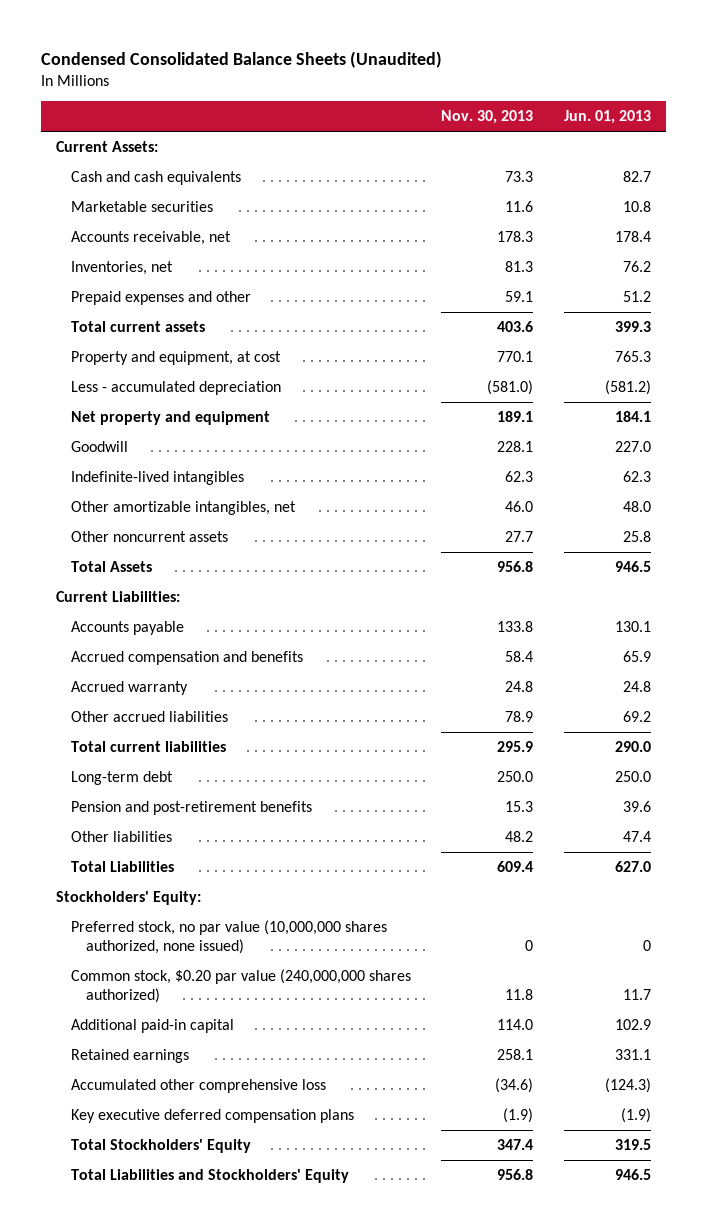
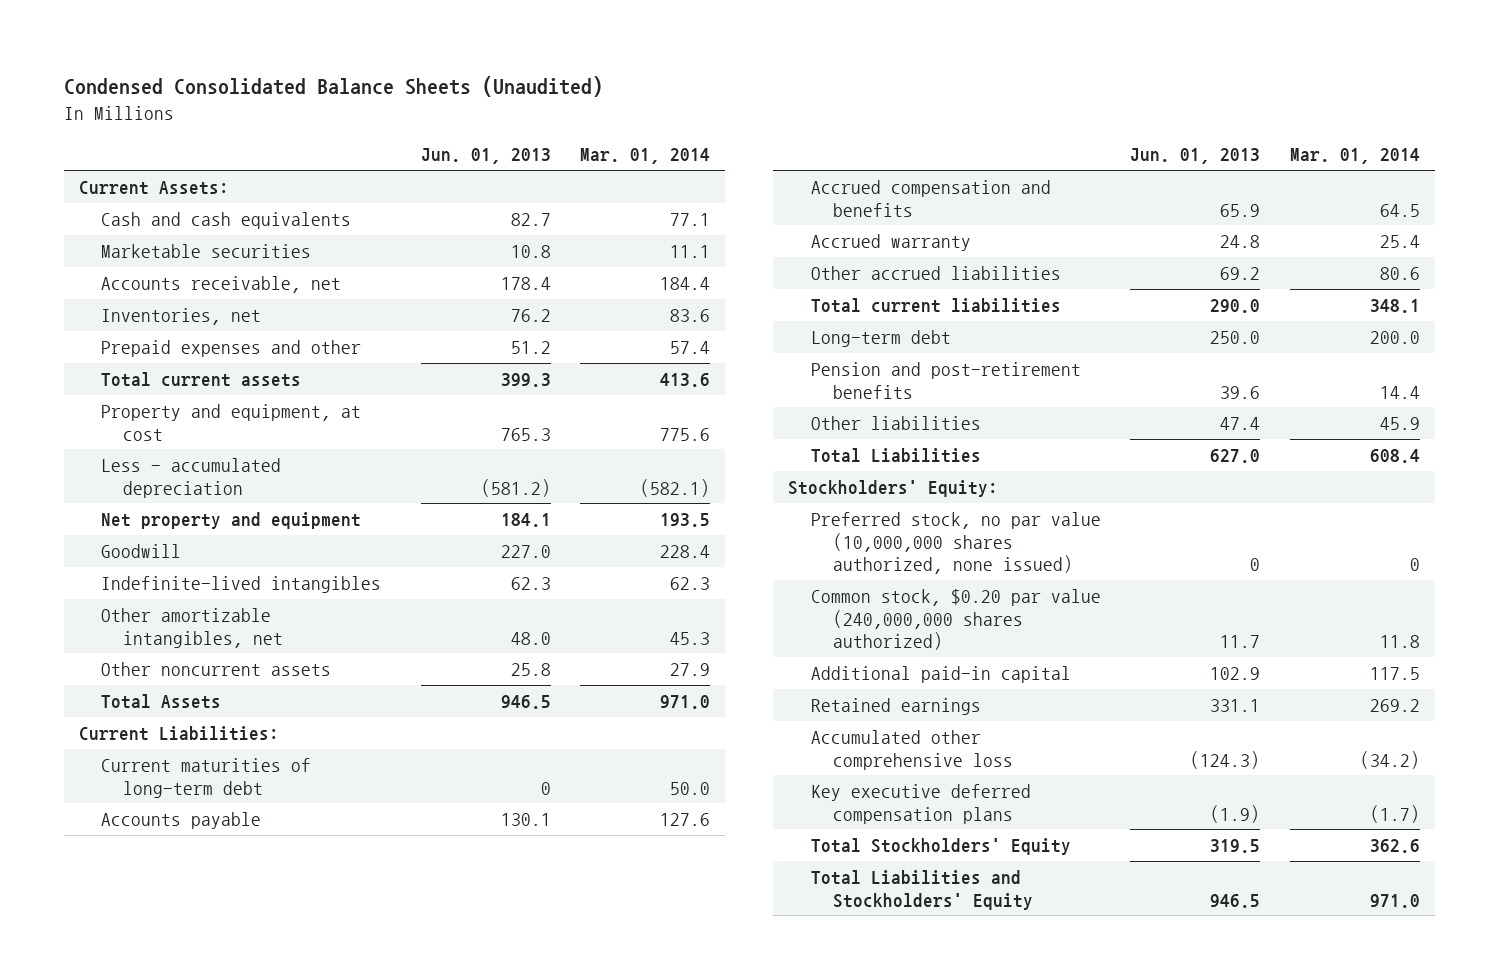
- | Nov. 30, 2013 | Jun. 01, 2013
+ | Jun. 01, 2013 | Mar. 01, 2014
+ Current maturities of long-term debt | 0 | 50.0

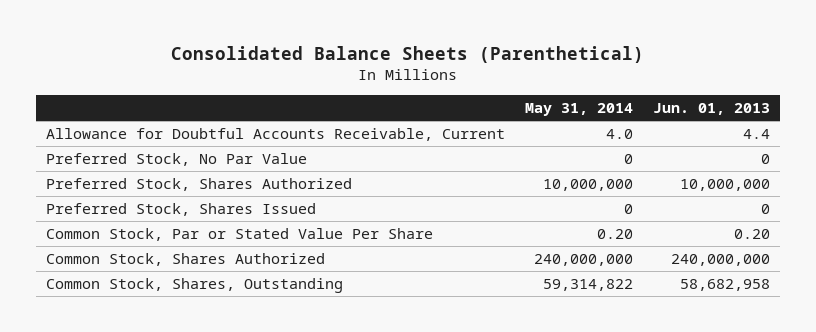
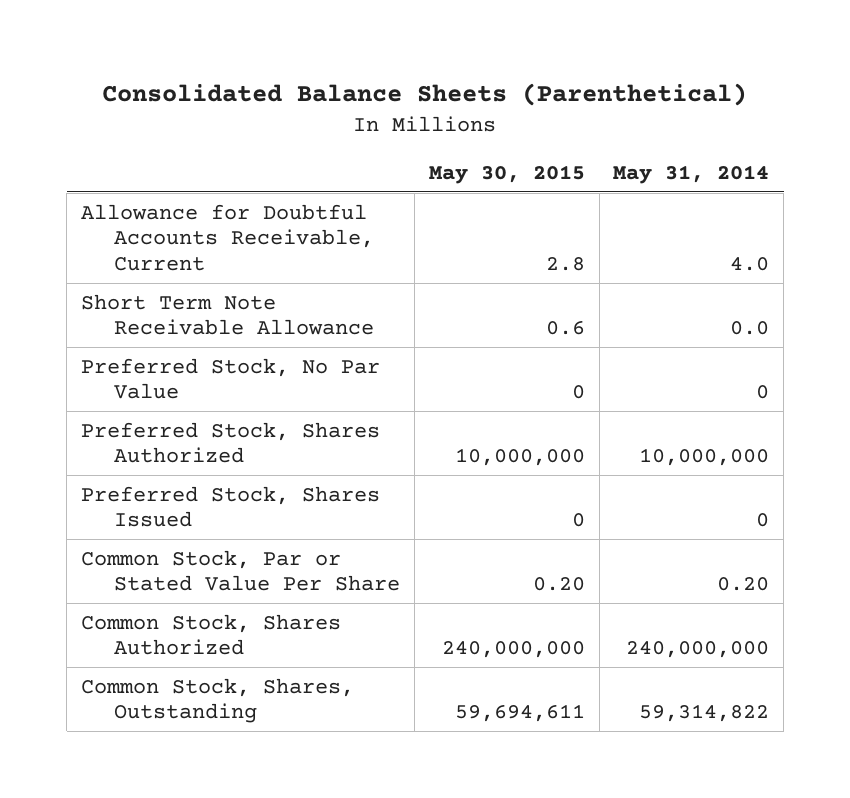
- | May 31, 2014 | Jun. 01, 2013
+ | May 30, 2015 | May 31, 2014
+ Short Term Note Receivable Allowance | 0.6 | 0.0

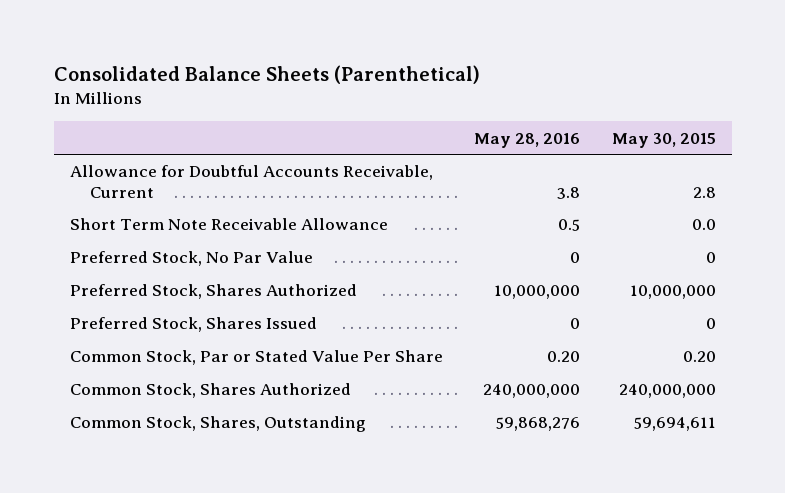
- | May 30, 2015 | May 31, 2014
+ | May 28, 2016 | May 30, 2015
- Short Term Note Receivable Allowance | 0.6 | 0.0
+ Short Term Note Receivable Allowance | 0.5 | 0.0

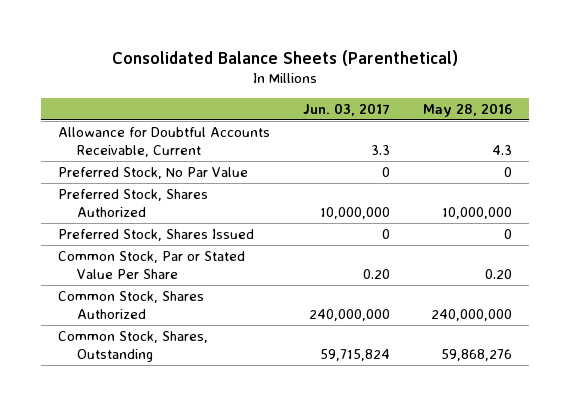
- | May 28, 2016 | May 30, 2015
+ | Jun. 03, 2017 | May 28, 2016
- Allowance for Doubtful Accounts Receivable, Current | 3.8 | 2.8
- Short Term Note Receivable Allowance | 0.5 | 0.0
+ Allowance for Doubtful Accounts Receivable, Current | 3.3 | 4.3

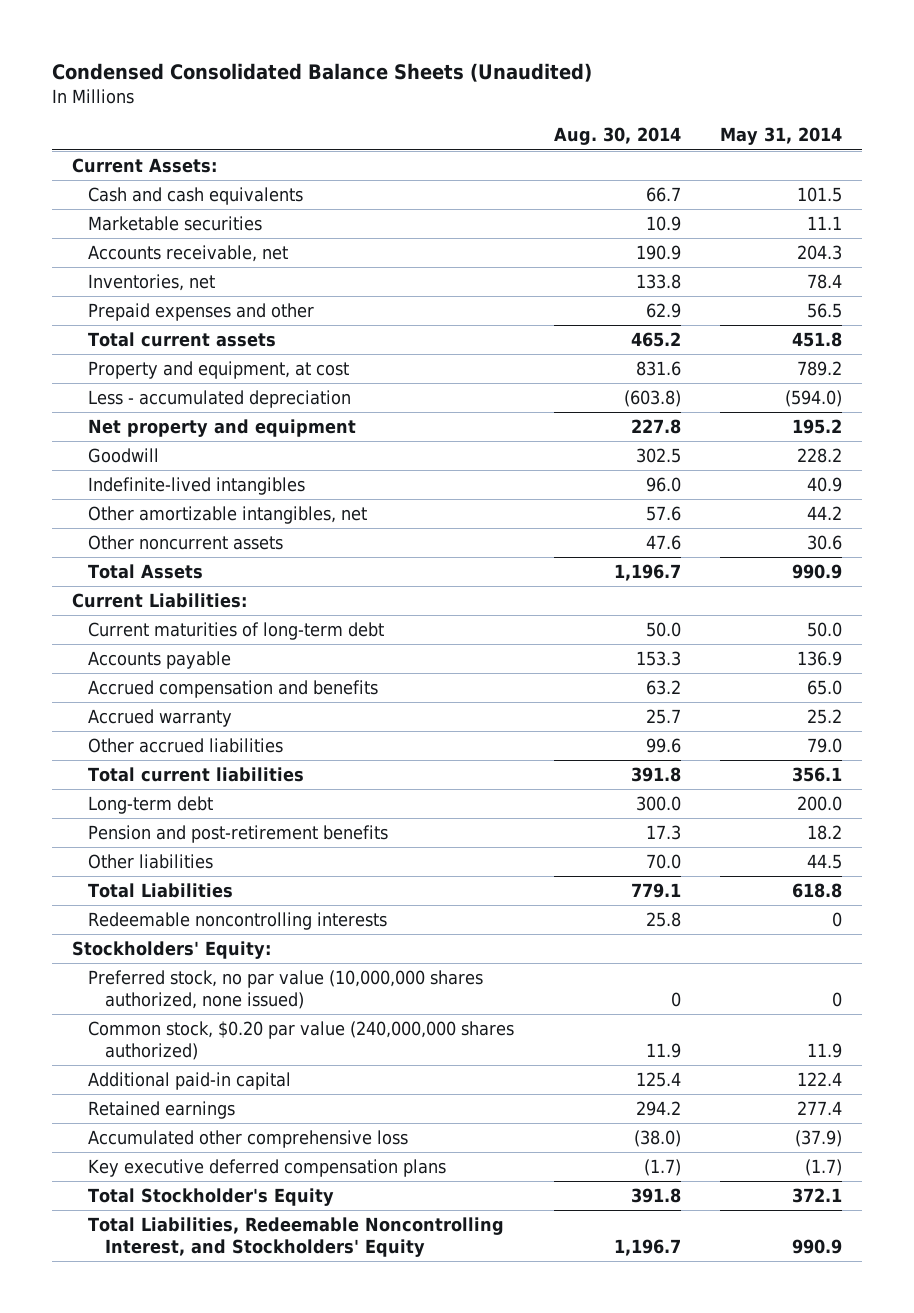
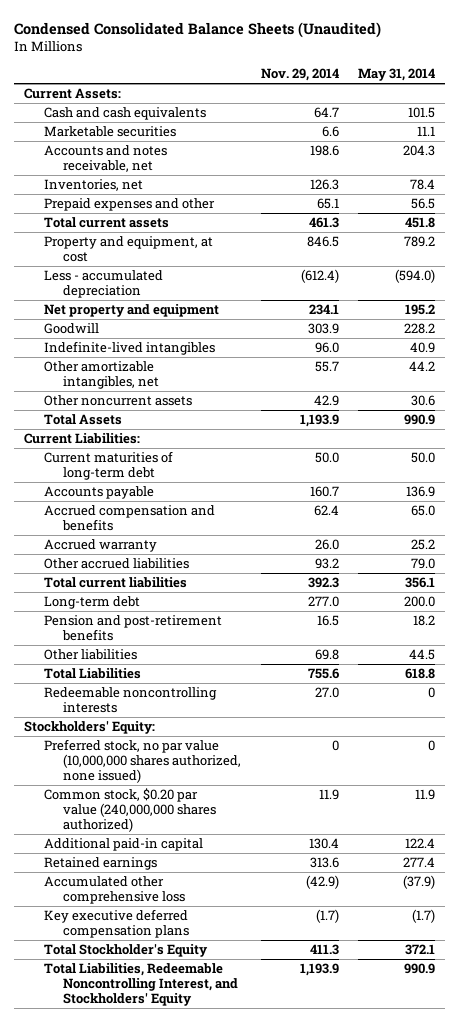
- | Aug. 30, 2014 | May 31, 2014
+ | Nov. 29, 2014 | May 31, 2014
- Accounts receivable, net | 190.9 | 204.3
+ Accounts and notes receivable, net | 198.6 | 204.3

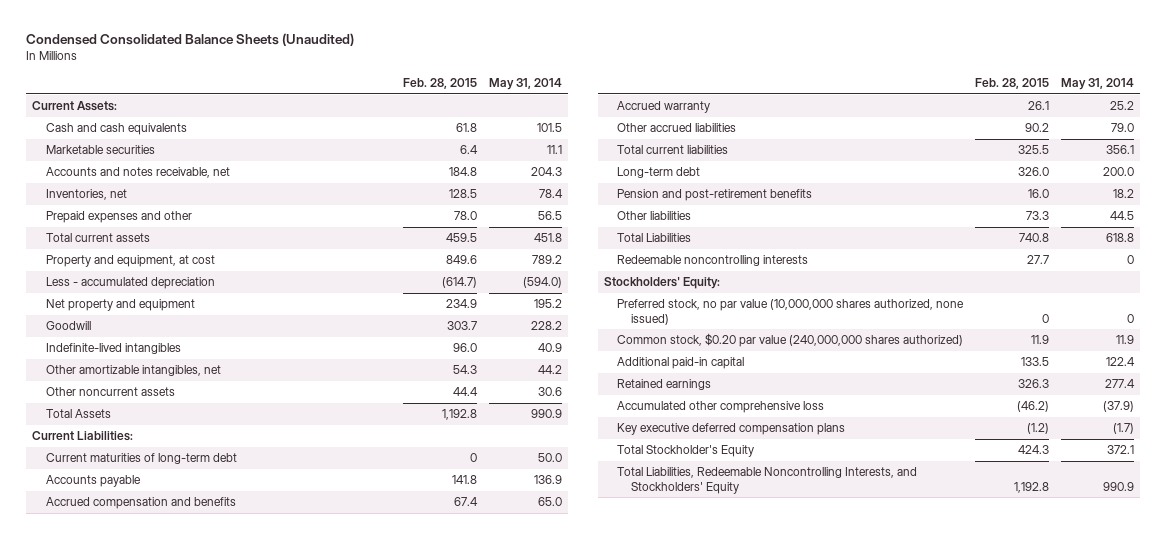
- | Nov. 29, 2014 | May 31, 2014
+ | Feb. 28, 2015 | May 31, 2014
- Total Liabilities, Redeemable Noncontrolling Interest, and Stockholders' Equity | 1,193.9 | 990.9
+ Total Liabilities, Redeemable Noncontrolling Interests, and Stockholders' Equity | 1,192.8 | 990.9

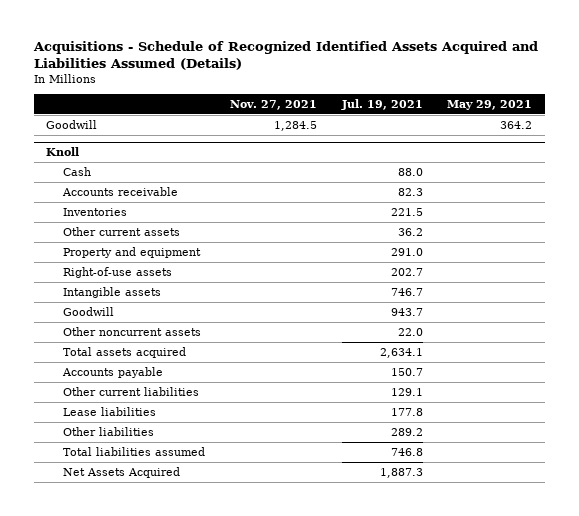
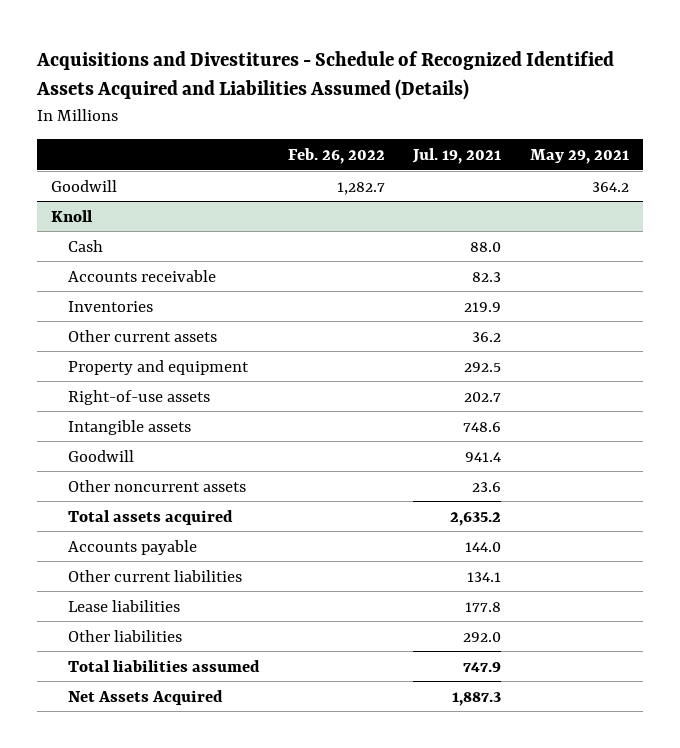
- Acquisitions - Schedule of Recognized Identified Assets Acquired and Liabilities Assumed (Details)
+ Acquisitions and Divestitures - Schedule of Recognized Identified Assets Acquired and Liabilities Assumed (Details)
- | Nov. 27, 2021 | Jul. 19, 2021 | May 29, 2021
+ | Feb. 26, 2022 | Jul. 19, 2021 | May 29, 2021
@ Knoll
- Inventories | | 221.5 |
+ Inventories | | 219.9 |
- Property and equipment | | 291.0 |
+ Property and equipment | | 292.5 |
- Intangible assets | | 746.7 |
- Goodwill | | 943.7 |
- Other noncurrent assets | | 22.0 |
- Total assets acquired | | 2,634.1 |
- Accounts payable | | 150.7 |
- Other current liabilities | | 129.1 |
+ Intangible assets | | 748.6 |
+ Goodwill | | 941.4 |
+ Other noncurrent assets | | 23.6 |
+ Total assets acquired | | 2,635.2 |
+ Accounts payable | | 144.0 |
+ Other current liabilities | | 134.1 |
- Other liabilities | | 289.2 |
- Total liabilities assumed | | 746.8 |
+ Other liabilities | | 292.0 |
+ Total liabilities assumed | | 747.9 |

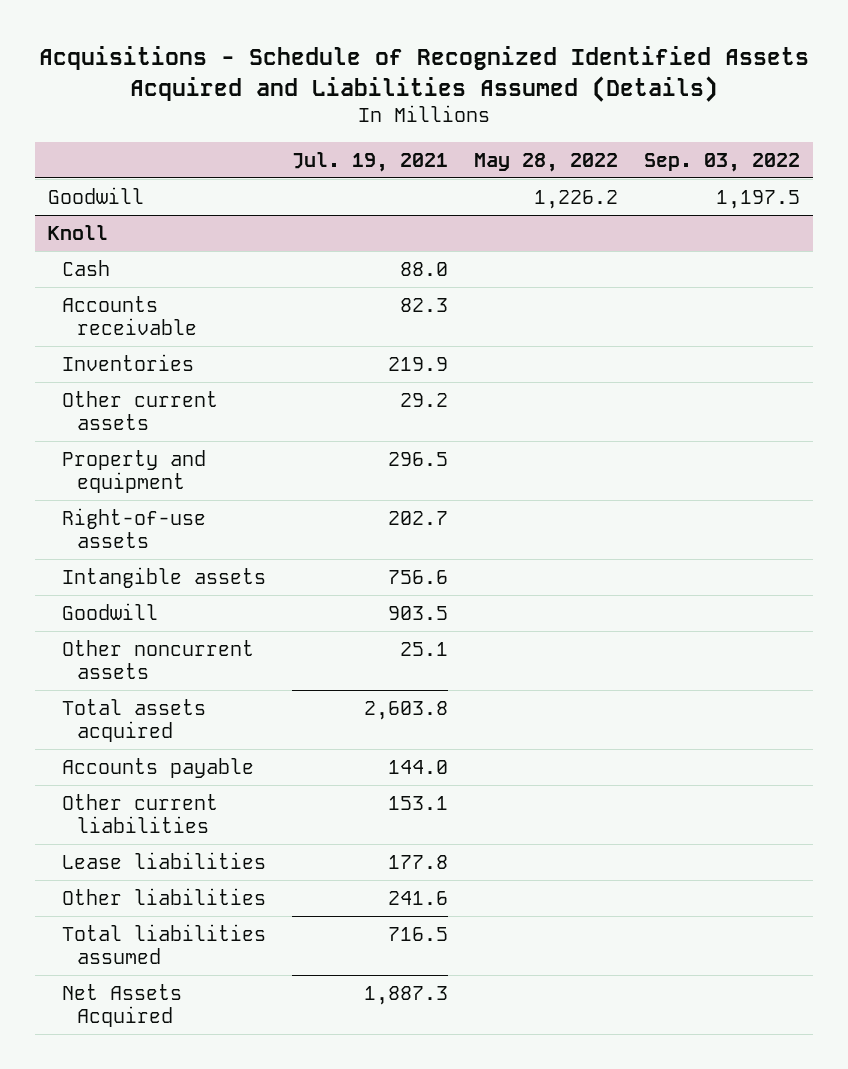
- Acquisitions and Divestitures - Schedule of Recognized Identified Assets Acquired and Liabilities Assumed (Details)
+ Acquisitions - Schedule of Recognized Identified Assets Acquired and Liabilities Assumed (Details)
- | Feb. 26, 2022 | Jul. 19, 2021 | May 29, 2021
+ | Jul. 19, 2021 | May 28, 2022 | Sep. 03, 2022
@ Knoll
- Other current assets | | 36.2 |
- Property and equipment | | 292.5 |
+ Other current assets | 29.2 | |
+ Property and equipment | 296.5 | |
- Intangible assets | | 748.6 |
- Goodwill | | 941.4 |
- Other noncurrent assets | | 23.6 |
- Total assets acquired | | 2,635.2 |
+ Intangible assets | 756.6 | |
+ Goodwill | 903.5 | |
+ Other noncurrent assets | 25.1 | |
+ Total assets acquired | 2,603.8 | |
- Other current liabilities | | 134.1 |
+ Other current liabilities | 153.1 | |
- Other liabilities | | 292.0 |
- Total liabilities assumed | | 747.9 |
+ Other liabilities | 241.6 | |
+ Total liabilities assumed | 716.5 | |

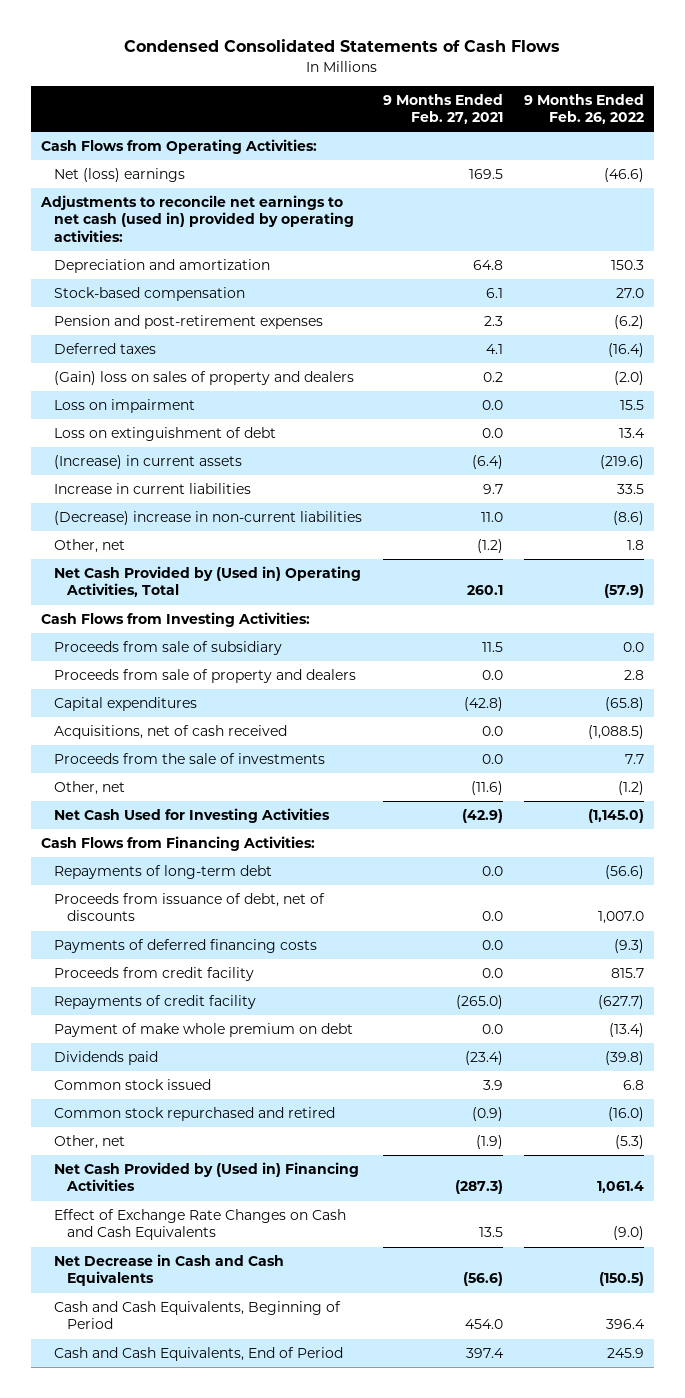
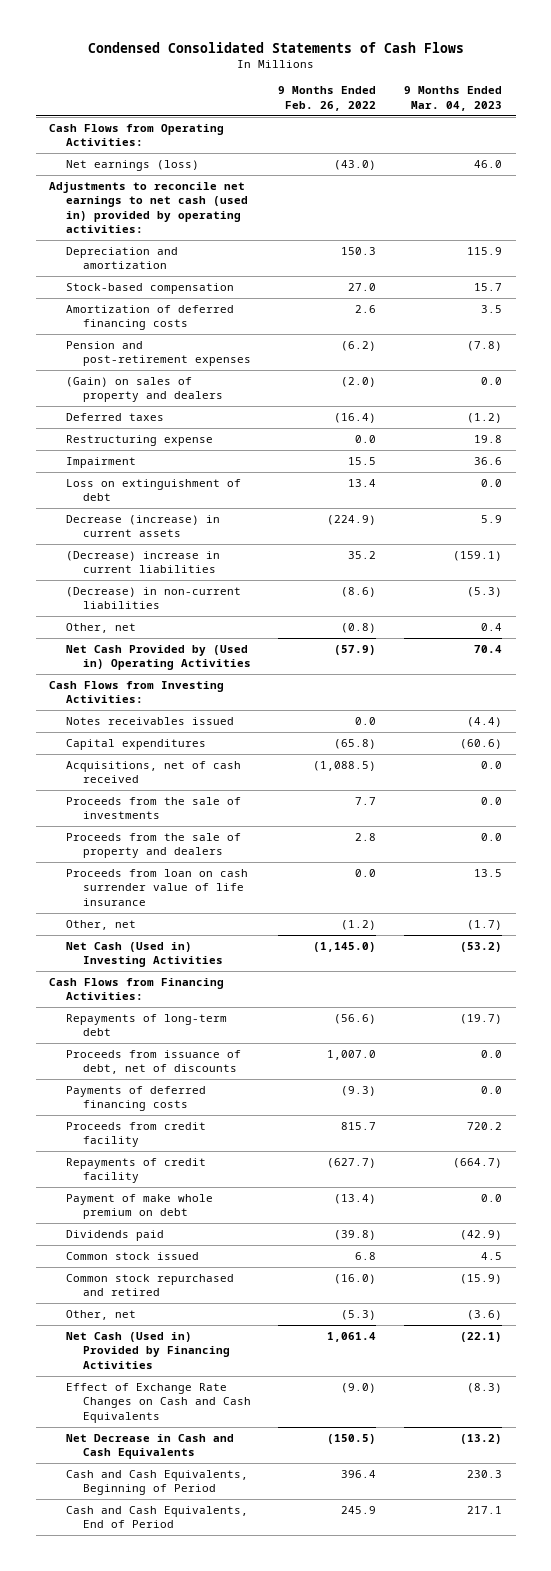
- | 9 Months Ended Feb. 27, 2021 | 9 Months Ended Feb. 26, 2022
+ | 9 Months Ended Feb. 26, 2022 | 9 Months Ended Mar. 04, 2023
- Net (loss) earnings | 169.5 | (46.6)
+ Net earnings (loss) | (43.0) | 46.0
+ Amortization of deferred financing costs | 2.6 | 3.5
+ (Gain) on sales of property and dealers | (2.0) | 0.0
- (Gain) loss on sales of property and dealers | 0.2 | (2.0)
- Loss on impairment | 0.0 | 15.5
+ Restructuring expense | 0.0 | 19.8
+ Impairment | 15.5 | 36.6
- (Increase) in current assets | (6.4) | (219.6)
- Increase in current liabilities | 9.7 | 33.5
- (Decrease) increase in non-current liabilities | 11.0 | (8.6)
- Other, net | (1.2) | 1.8
- Net Cash Provided by (Used in) Operating Activities, Total | 260.1 | (57.9)
+ Decrease (increase) in current assets | (224.9) | 5.9
+ (Decrease) increase in current liabilities | 35.2 | (159.1)
+ (Decrease) in non-current liabilities | (8.6) | (5.3)
+ Other, net | (0.8) | 0.4
+ Net Cash Provided by (Used in) Operating Activities | (57.9) | 70.4
- Proceeds from sale of subsidiary | 11.5 | 0.0
- Proceeds from sale of property and dealers | 0.0 | 2.8
+ Notes receivables issued | 0.0 | (4.4)
+ Proceeds from the sale of property and dealers | 2.8 | 0.0
+ Proceeds from loan on cash surrender value of life insurance | 0.0 | 13.5
- Net Cash Used for Investing Activities | (42.9) | (1,145.0)
+ Net Cash (Used in) Investing Activities | (1,145.0) | (53.2)
- Net Cash Provided by (Used in) Financing Activities | (287.3) | 1,061.4
+ Net Cash (Used in) Provided by Financing Activities | 1,061.4 | (22.1)

